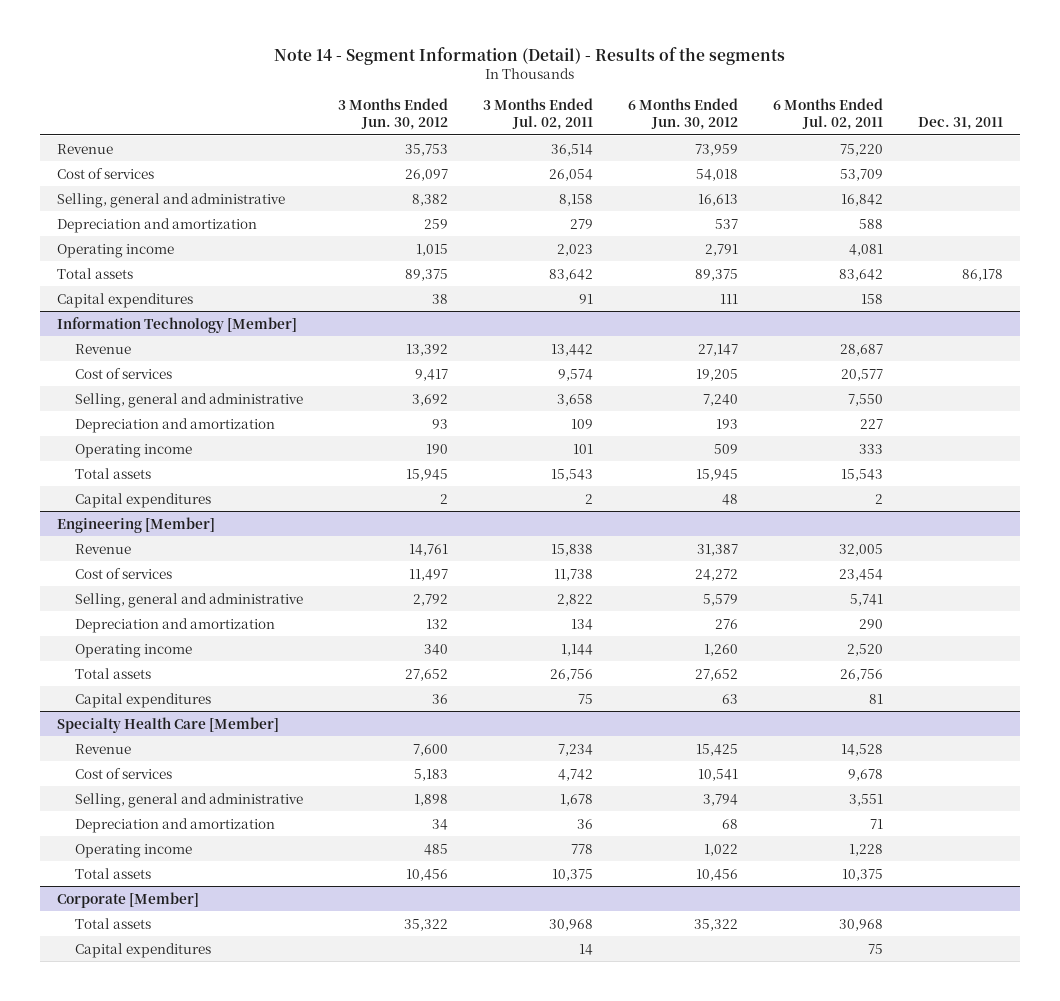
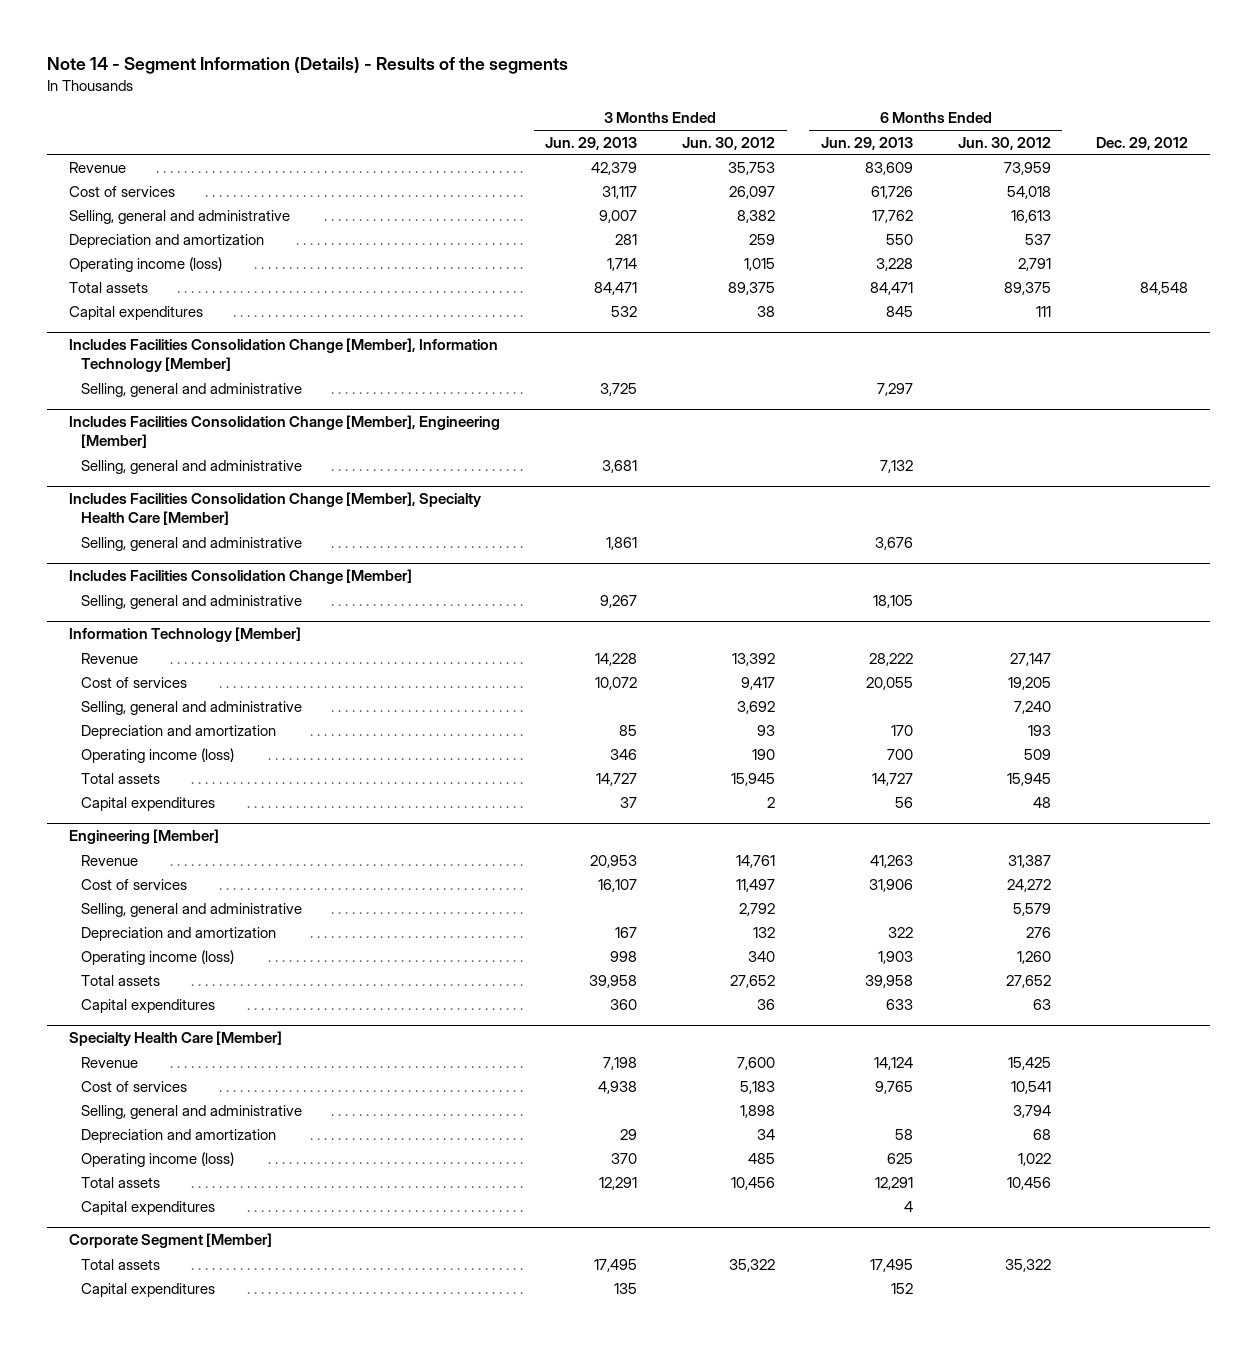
- Note 14 - Segment Information (Detail) - Results of the segments
+ Note 14 - Segment Information (Details) - Results of the segments
- | 3 Months Ended Jun. 30, 2012 | 3 Months Ended Jul. 02, 2011 | 6 Months Ended Jun. 30, 2012 | 6 Months Ended Jul. 02, 2011 | Dec. 31, 2011
+ | 3 Months Ended Jun. 29, 2013 | 3 Months Ended Jun. 30, 2012 | 6 Months Ended Jun. 29, 2013 | 6 Months Ended Jun. 30, 2012 | Dec. 29, 2012
- Operating income | 1,015 | 2,023 | 2,791 | 4,081 |
+ Operating income (loss) | 1,714 | 1,015 | 3,228 | 2,791 |
+ Includes Facilities Consolidation Change [Member], Information Technology [Member]
+ Selling, general and administrative | 3,725 | | 7,297 | |
+ Includes Facilities Consolidation Change [Member], Engineering [Member]
+ Selling, general and administrative | 3,681 | | 7,132 | |
+ Includes Facilities Consolidation Change [Member], Specialty Health Care [Member]
+ Selling, general and administrative | 1,861 | | 3,676 | |
+ Includes Facilities Consolidation Change [Member]
+ Selling, general and administrative | 9,267 | | 18,105 | |
@ Information Technology [Member]
- Operating income | 190 | 101 | 509 | 333 |
+ Operating income (loss) | 346 | 190 | 700 | 509 |
@ Engineering [Member]
- Operating income | 340 | 1,144 | 1,260 | 2,520 |
+ Operating income (loss) | 998 | 340 | 1,903 | 1,260 |
@ Specialty Health Care [Member]
- Operating income | 485 | 778 | 1,022 | 1,228 |
+ Operating income (loss) | 370 | 485 | 625 | 1,022 |
- Corporate [Member]
@ Specialty Health Care [Member]
+ Capital expenditures | | | 4 | |
+ Corporate Segment [Member]

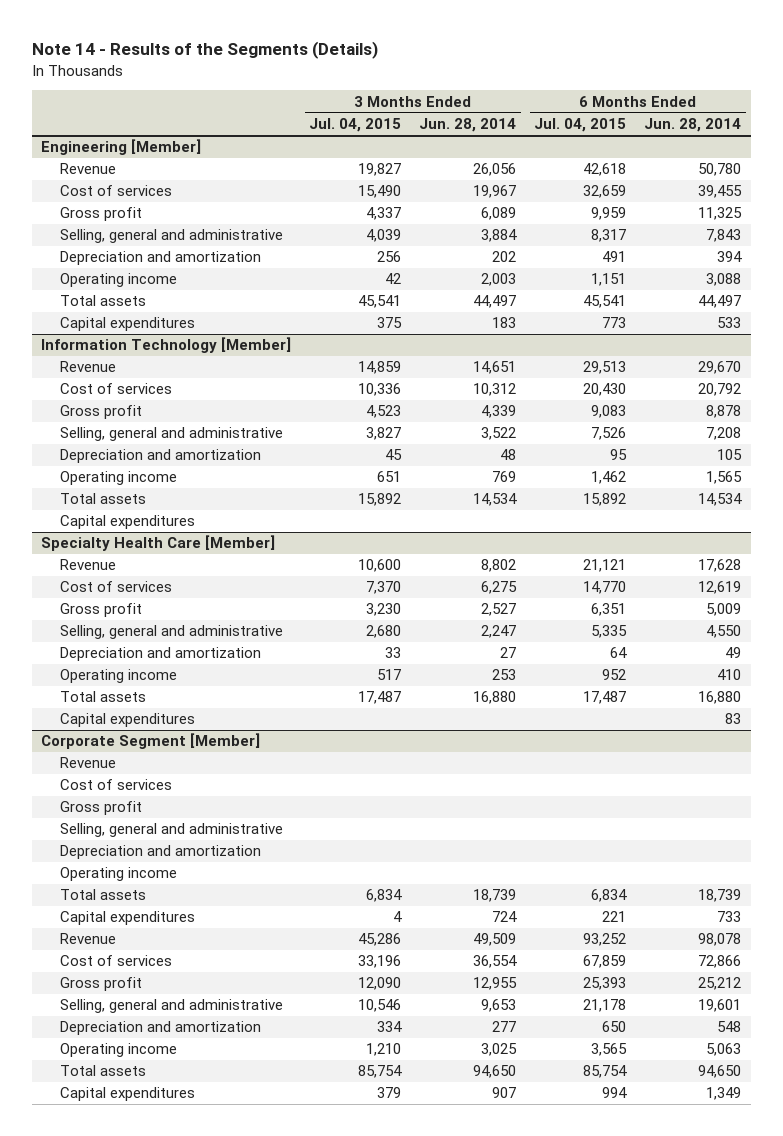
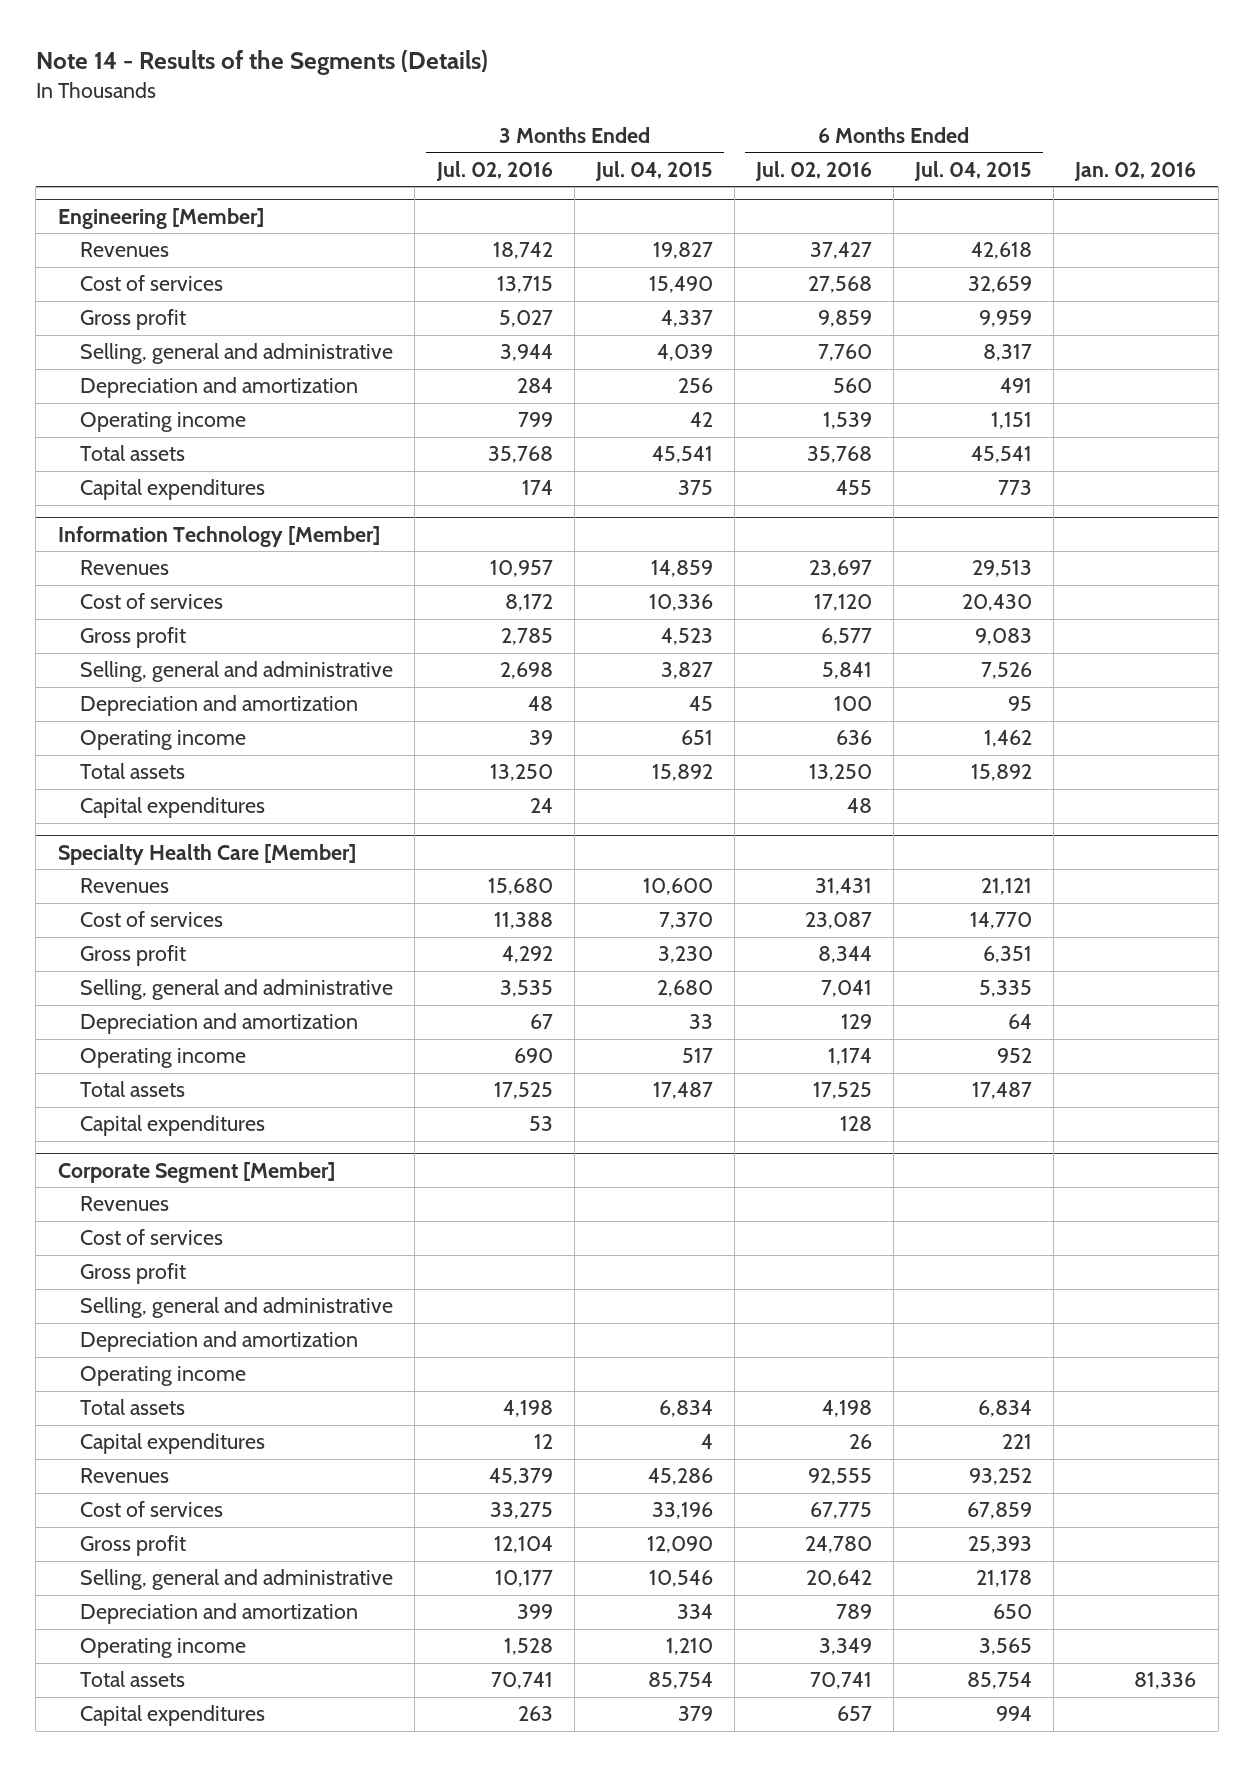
- | 3 Months Ended Jul. 04, 2015 | 3 Months Ended Jun. 28, 2014 | 6 Months Ended Jul. 04, 2015 | 6 Months Ended Jun. 28, 2014
+ | 3 Months Ended Jul. 02, 2016 | 3 Months Ended Jul. 04, 2015 | 6 Months Ended Jul. 02, 2016 | 6 Months Ended Jul. 04, 2015 | Jan. 02, 2016
@ Engineering [Member]
- Revenue | 19,827 | 26,056 | 42,618 | 50,780
+ Revenues | 18,742 | 19,827 | 37,427 | 42,618 |
@ Information Technology [Member]
- Revenue | 14,859 | 14,651 | 29,513 | 29,670
+ Revenues | 10,957 | 14,859 | 23,697 | 29,513 |
@ Specialty Health Care [Member]
- Revenue | 10,600 | 8,802 | 21,121 | 17,628
+ Revenues | 15,680 | 10,600 | 31,431 | 21,121 |
@ Corporate Segment [Member]
- Revenue
+ Revenues
- Revenue | 45,286 | 49,509 | 93,252 | 98,078
+ Revenues | 45,379 | 45,286 | 92,555 | 93,252 |

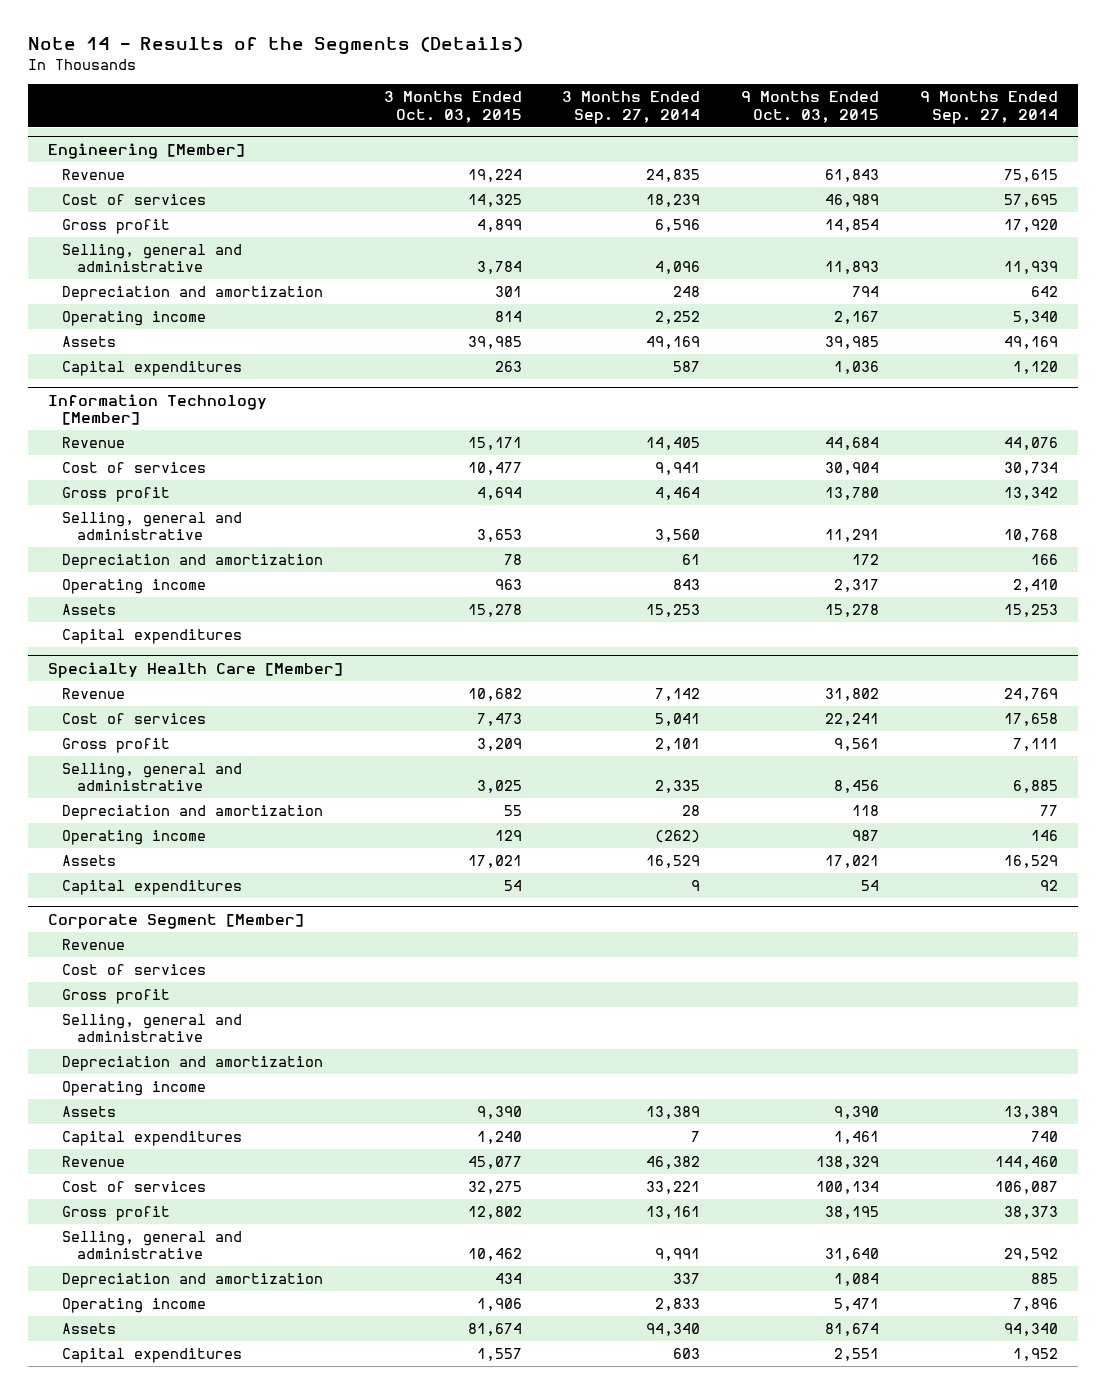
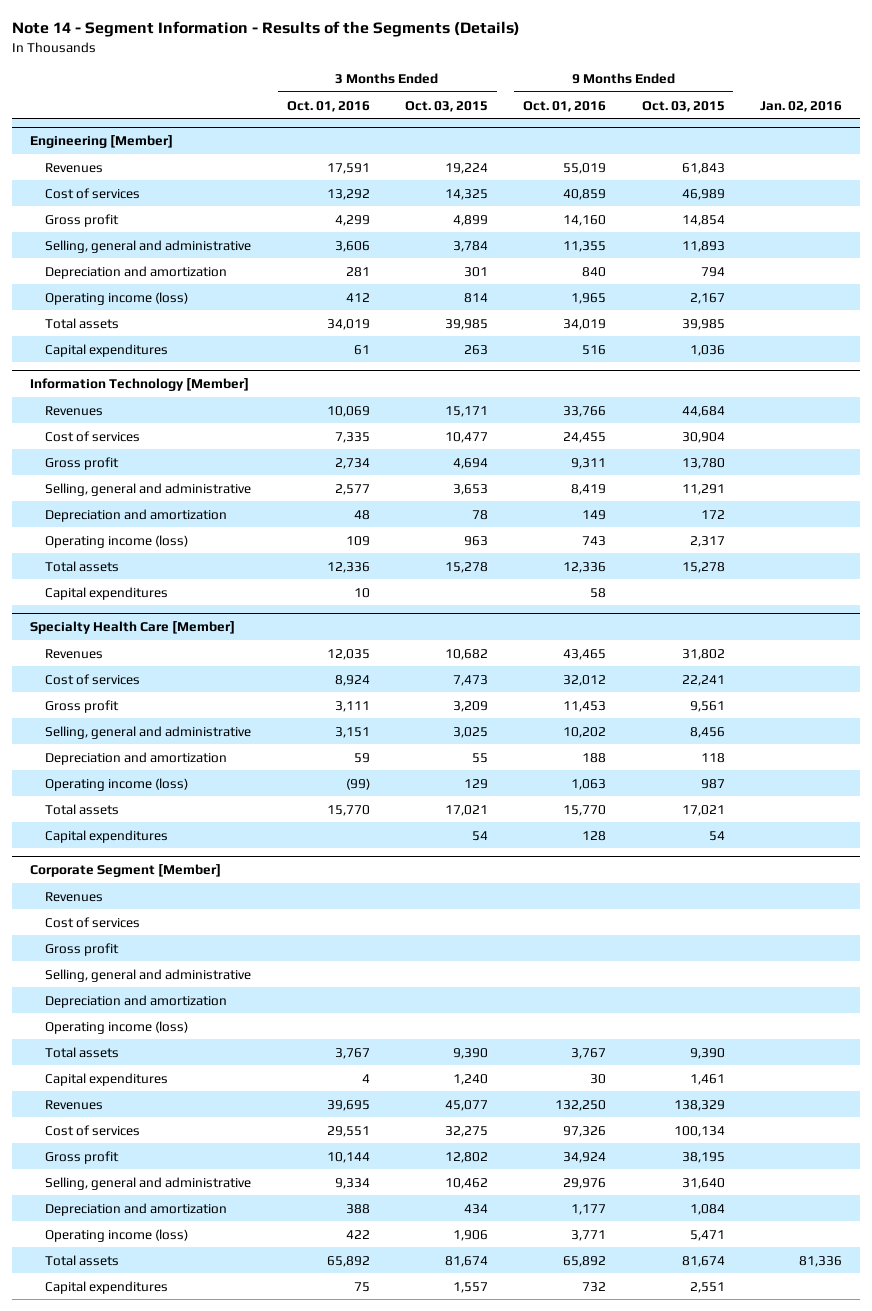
- Note 14 - Results of the Segments (Details)
+ Note 14 - Segment Information - Results of the Segments (Details)
- | 3 Months Ended Oct. 03, 2015 | 3 Months Ended Sep. 27, 2014 | 9 Months Ended Oct. 03, 2015 | 9 Months Ended Sep. 27, 2014
+ | 3 Months Ended Oct. 01, 2016 | 3 Months Ended Oct. 03, 2015 | 9 Months Ended Oct. 01, 2016 | 9 Months Ended Oct. 03, 2015 | Jan. 02, 2016
@ Engineering [Member]
- Revenue | 19,224 | 24,835 | 61,843 | 75,615
+ Revenues | 17,591 | 19,224 | 55,019 | 61,843 |
- Operating income | 814 | 2,252 | 2,167 | 5,340
- Assets | 39,985 | 49,169 | 39,985 | 49,169
+ Operating income (loss) | 412 | 814 | 1,965 | 2,167 |
+ Total assets | 34,019 | 39,985 | 34,019 | 39,985 |
@ Information Technology [Member]
- Revenue | 15,171 | 14,405 | 44,684 | 44,076
+ Revenues | 10,069 | 15,171 | 33,766 | 44,684 |
- Operating income | 963 | 843 | 2,317 | 2,410
- Assets | 15,278 | 15,253 | 15,278 | 15,253
+ Operating income (loss) | 109 | 963 | 743 | 2,317 |
+ Total assets | 12,336 | 15,278 | 12,336 | 15,278 |
@ Specialty Health Care [Member]
- Revenue | 10,682 | 7,142 | 31,802 | 24,769
+ Revenues | 12,035 | 10,682 | 43,465 | 31,802 |
- Operating income | 129 | (262) | 987 | 146
- Assets | 17,021 | 16,529 | 17,021 | 16,529
+ Operating income (loss) | (99) | 129 | 1,063 | 987 |
+ Total assets | 15,770 | 17,021 | 15,770 | 17,021 |
@ Corporate Segment [Member]
- Revenue
+ Revenues
- Operating income
- Assets | 9,390 | 13,389 | 9,390 | 13,389
+ Operating income (loss)
+ Total assets | 3,767 | 9,390 | 3,767 | 9,390 |
- Revenue | 45,077 | 46,382 | 138,329 | 144,460
+ Revenues | 39,695 | 45,077 | 132,250 | 138,329 |
- Operating income | 1,906 | 2,833 | 5,471 | 7,896
- Assets | 81,674 | 94,340 | 81,674 | 94,340
+ Operating income (loss) | 422 | 1,906 | 3,771 | 5,471 |
+ Total assets | 65,892 | 81,674 | 65,892 | 81,674 | 81,336

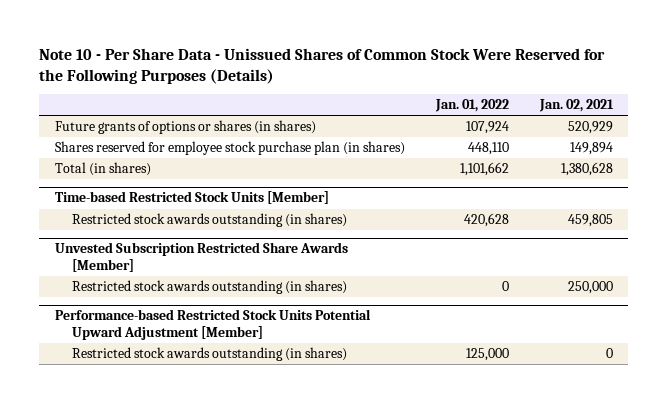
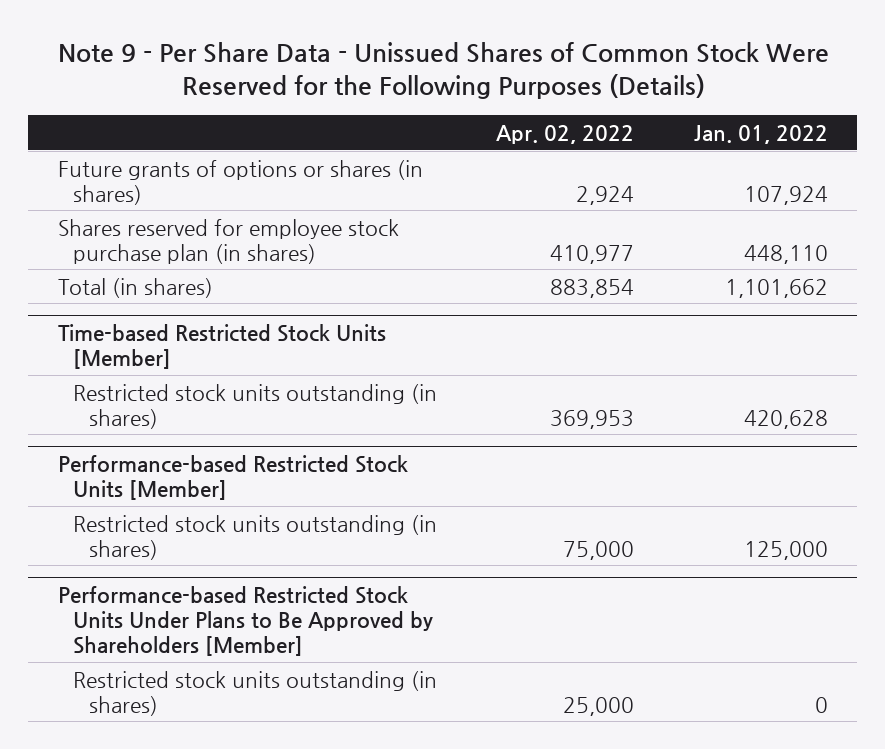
- Note 10 - Per Share Data - Unissued Shares of Common Stock Were Reserved for the Following Purposes (Details)
+ Note 9 - Per Share Data - Unissued Shares of Common Stock Were Reserved for the Following Purposes (Details)
- | Jan. 01, 2022 | Jan. 02, 2021
+ | Apr. 02, 2022 | Jan. 01, 2022
@ Time-based Restricted Stock Units [Member]
- Restricted stock awards outstanding (in shares) | 420,628 | 459,805
- Unvested Subscription Restricted Share Awards [Member]
- Restricted stock awards outstanding (in shares) | 0 | 250,000
- Performance-based Restricted Stock Units Potential Upward Adjustment [Member]
- Restricted stock awards outstanding (in shares) | 125,000 | 0
@ Time-based Restricted Stock Units [Member]
+ Restricted stock units outstanding (in shares) | 369,953 | 420,628
+ Performance-based Restricted Stock Units [Member]
+ Restricted stock units outstanding (in shares) | 75,000 | 125,000
+ Performance-based Restricted Stock Units Under Plans to Be Approved by Shareholders [Member]
+ Restricted stock units outstanding (in shares) | 25,000 | 0

